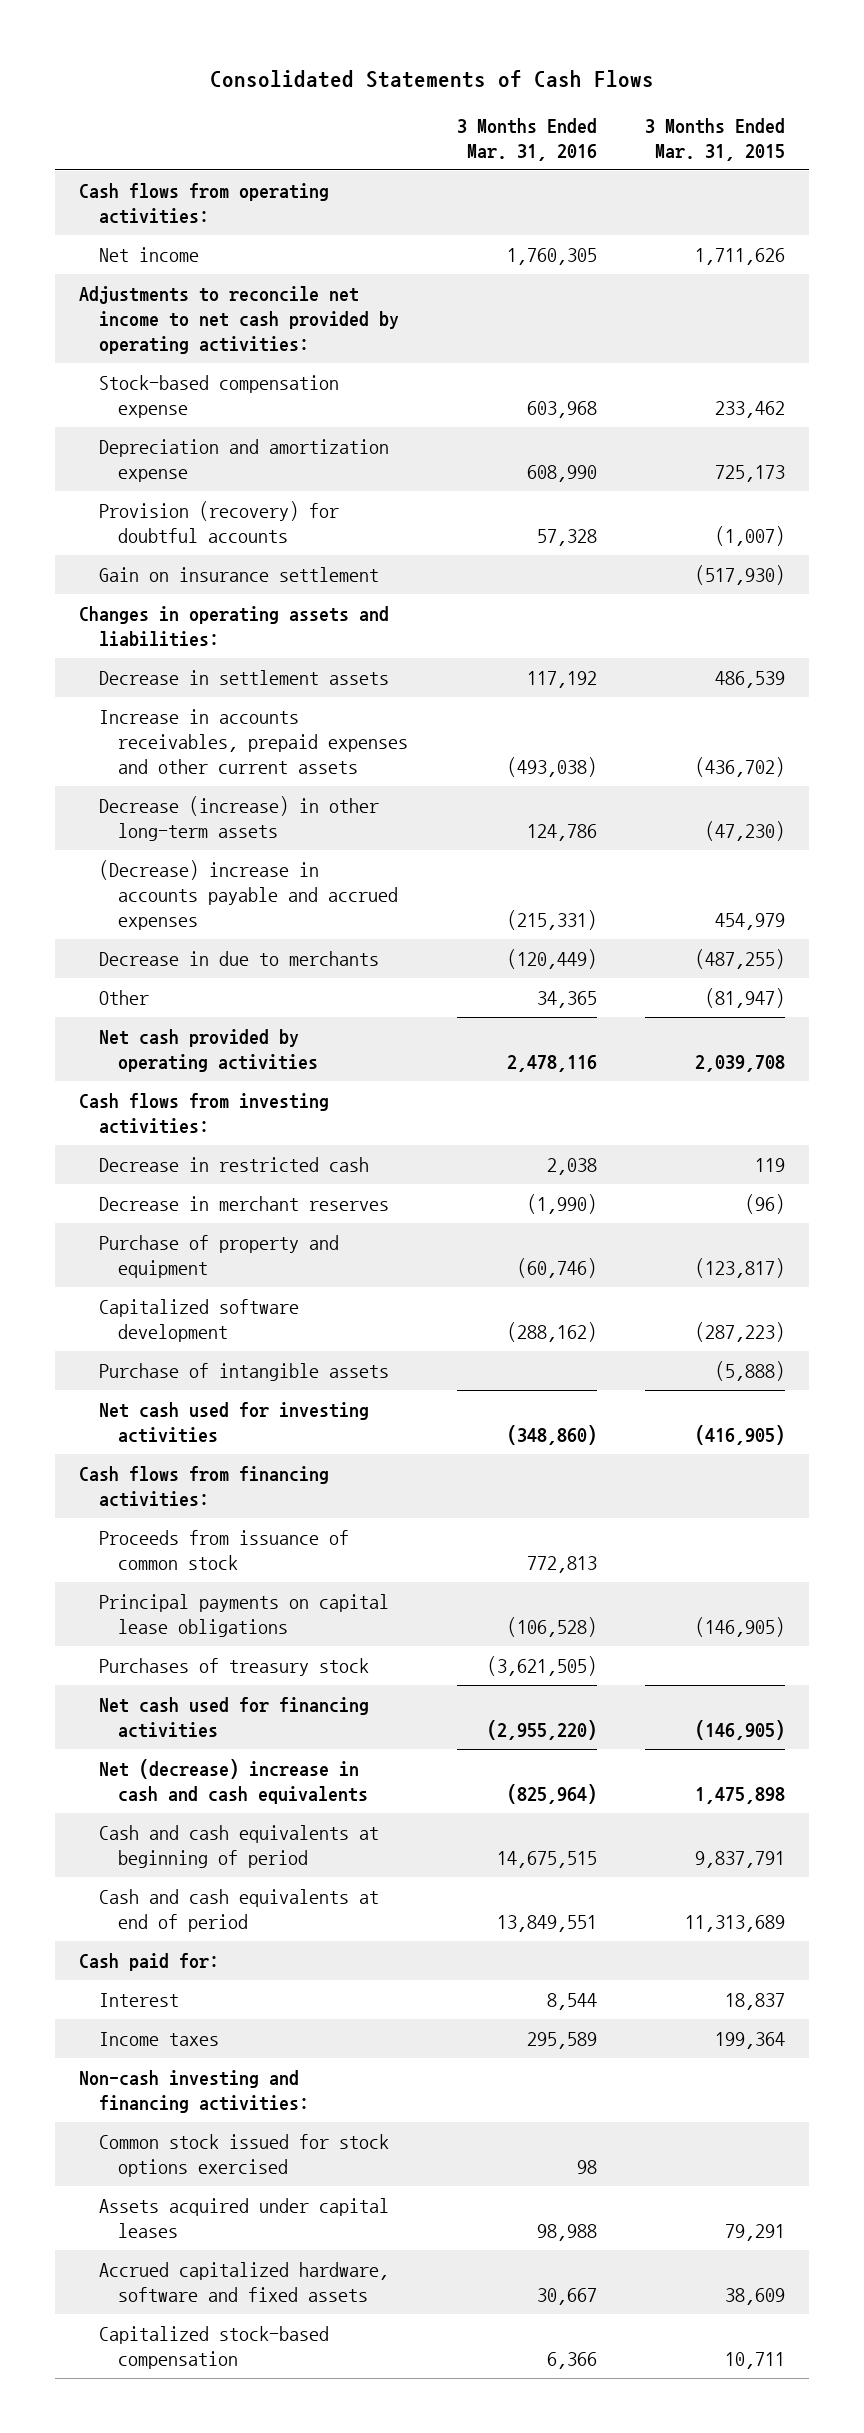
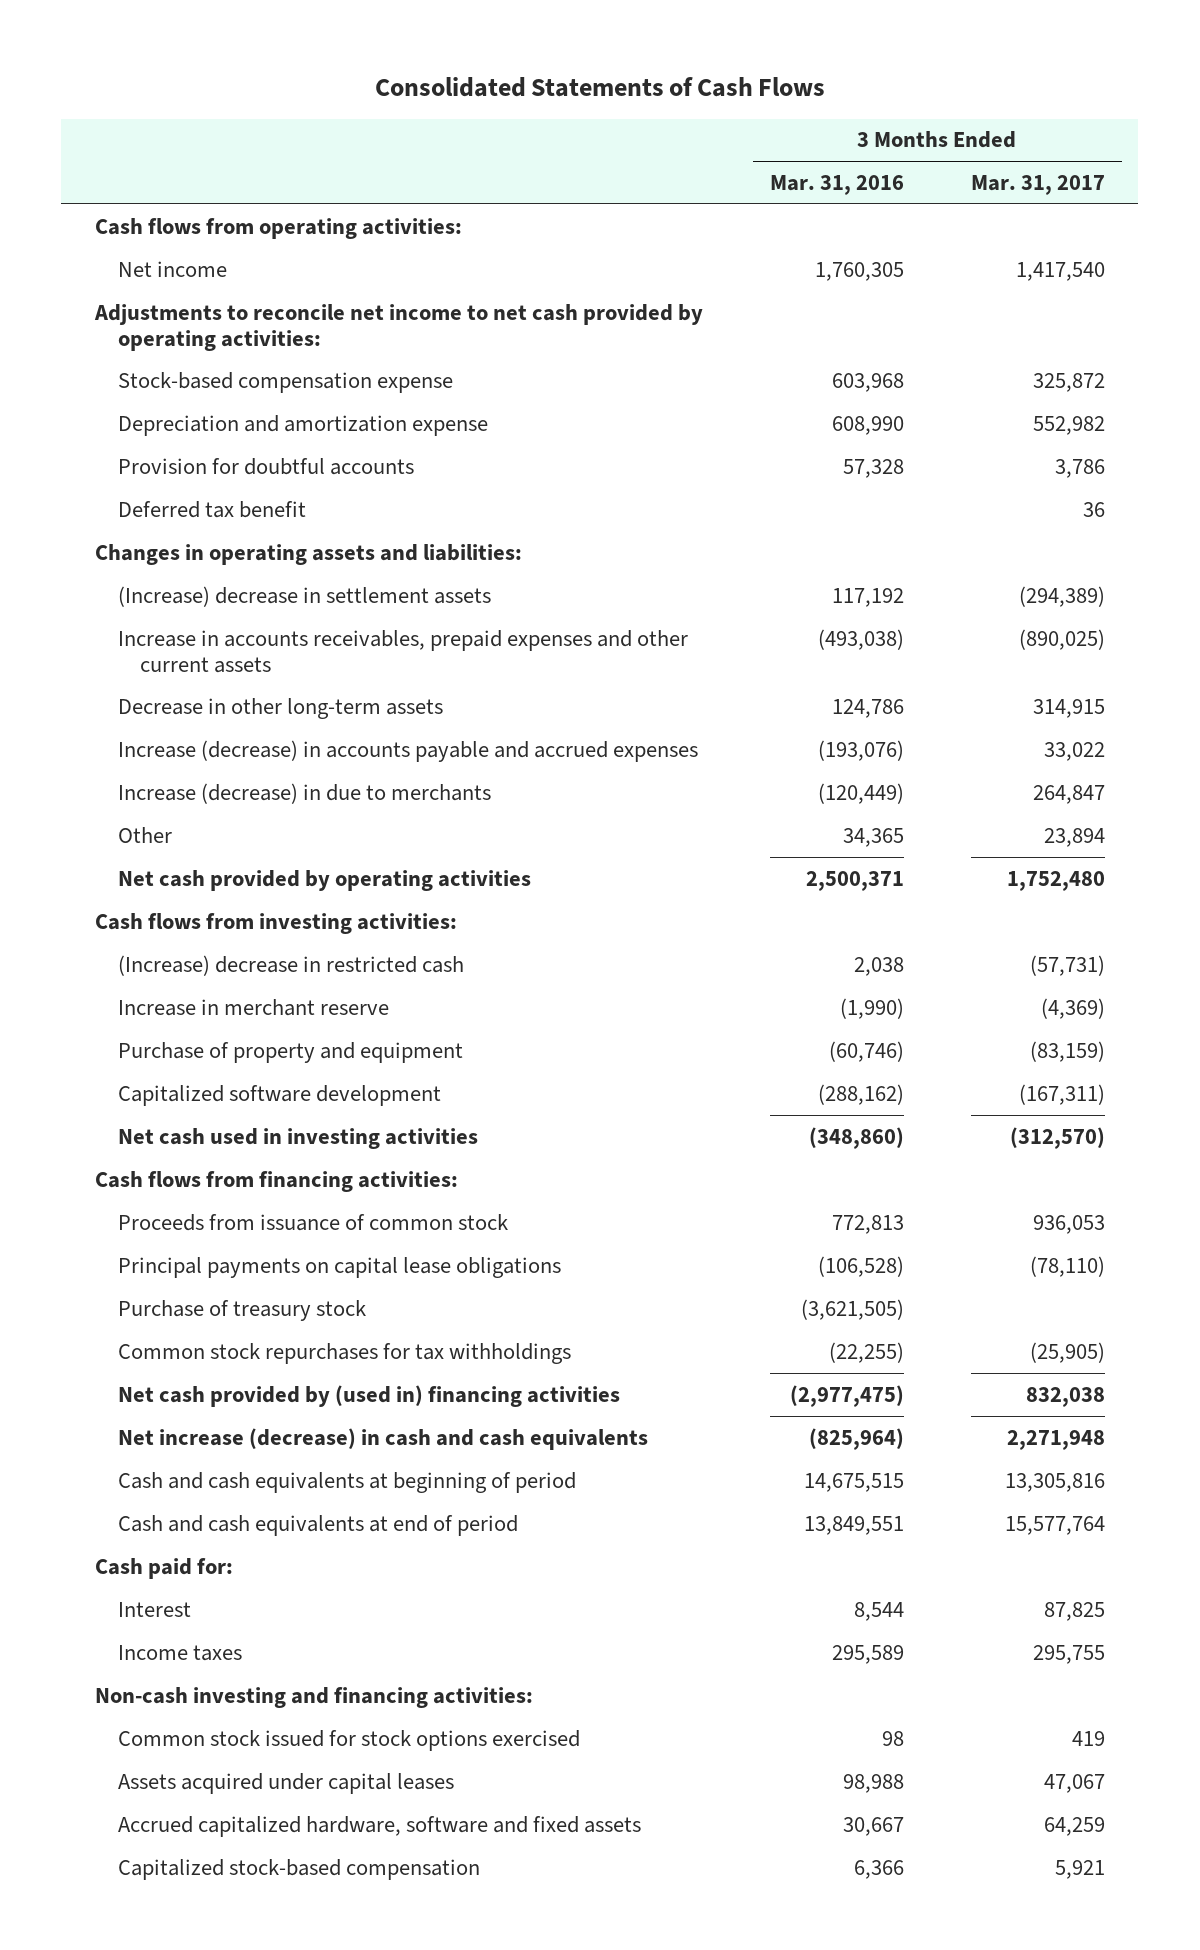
- | 3 Months Ended Mar. 31, 2016 | 3 Months Ended Mar. 31, 2015
+ | 3 Months Ended Mar. 31, 2016 | 3 Months Ended Mar. 31, 2017
- Provision (recovery) for doubtful accounts | 57,328 | (1,007)
- Gain on insurance settlement | | (517,930)
+ Provision for doubtful accounts | 57,328 | 3,786
+ Deferred tax benefit | | 36
- Decrease in settlement assets | 117,192 | 486,539
+ (Increase) decrease in settlement assets | 117,192 | (294,389)
- Decrease (increase) in other long-term assets | 124,786 | (47,230)
- (Decrease) increase in accounts payable and accrued expenses | (215,331) | 454,979
- Decrease in due to merchants | (120,449) | (487,255)
+ Decrease in other long-term assets | 124,786 | 314,915
+ Increase (decrease) in accounts payable and accrued expenses | (193,076) | 33,022
+ Increase (decrease) in due to merchants | (120,449) | 264,847
- Net cash provided by operating activities | 2,478,116 | 2,039,708
+ Net cash provided by operating activities | 2,500,371 | 1,752,480
- Decrease in restricted cash | 2,038 | 119
- Decrease in merchant reserves | (1,990) | (96)
+ (Increase) decrease in restricted cash | 2,038 | (57,731)
+ Increase in merchant reserve | (1,990) | (4,369)
- Purchase of intangible assets | | (5,888)
- Net cash used for investing activities | (348,860) | (416,905)
+ Net cash used in investing activities | (348,860) | (312,570)
- Purchases of treasury stock | (3,621,505) |
- Net cash used for financing activities | (2,955,220) | (146,905)
- Net (decrease) increase in cash and cash equivalents | (825,964) | 1,475,898
+ Purchase of treasury stock | (3,621,505) |
+ Common stock repurchases for tax withholdings | (22,255) | (25,905)
+ Net cash provided by (used in) financing activities | (2,977,475) | 832,038
+ Net increase (decrease) in cash and cash equivalents | (825,964) | 2,271,948

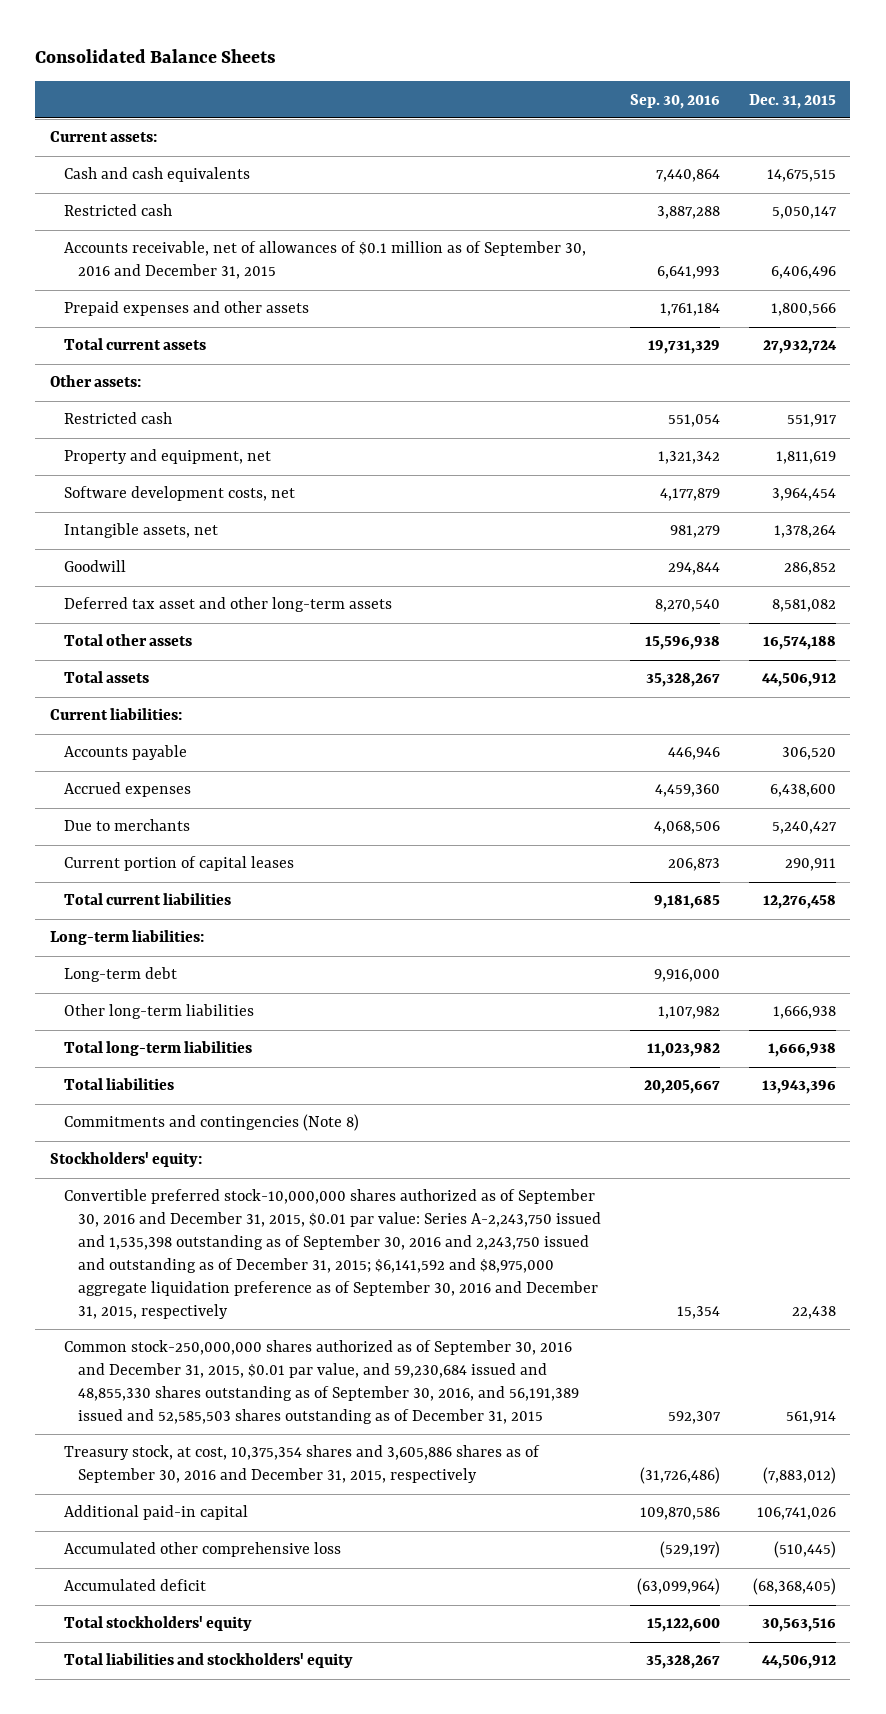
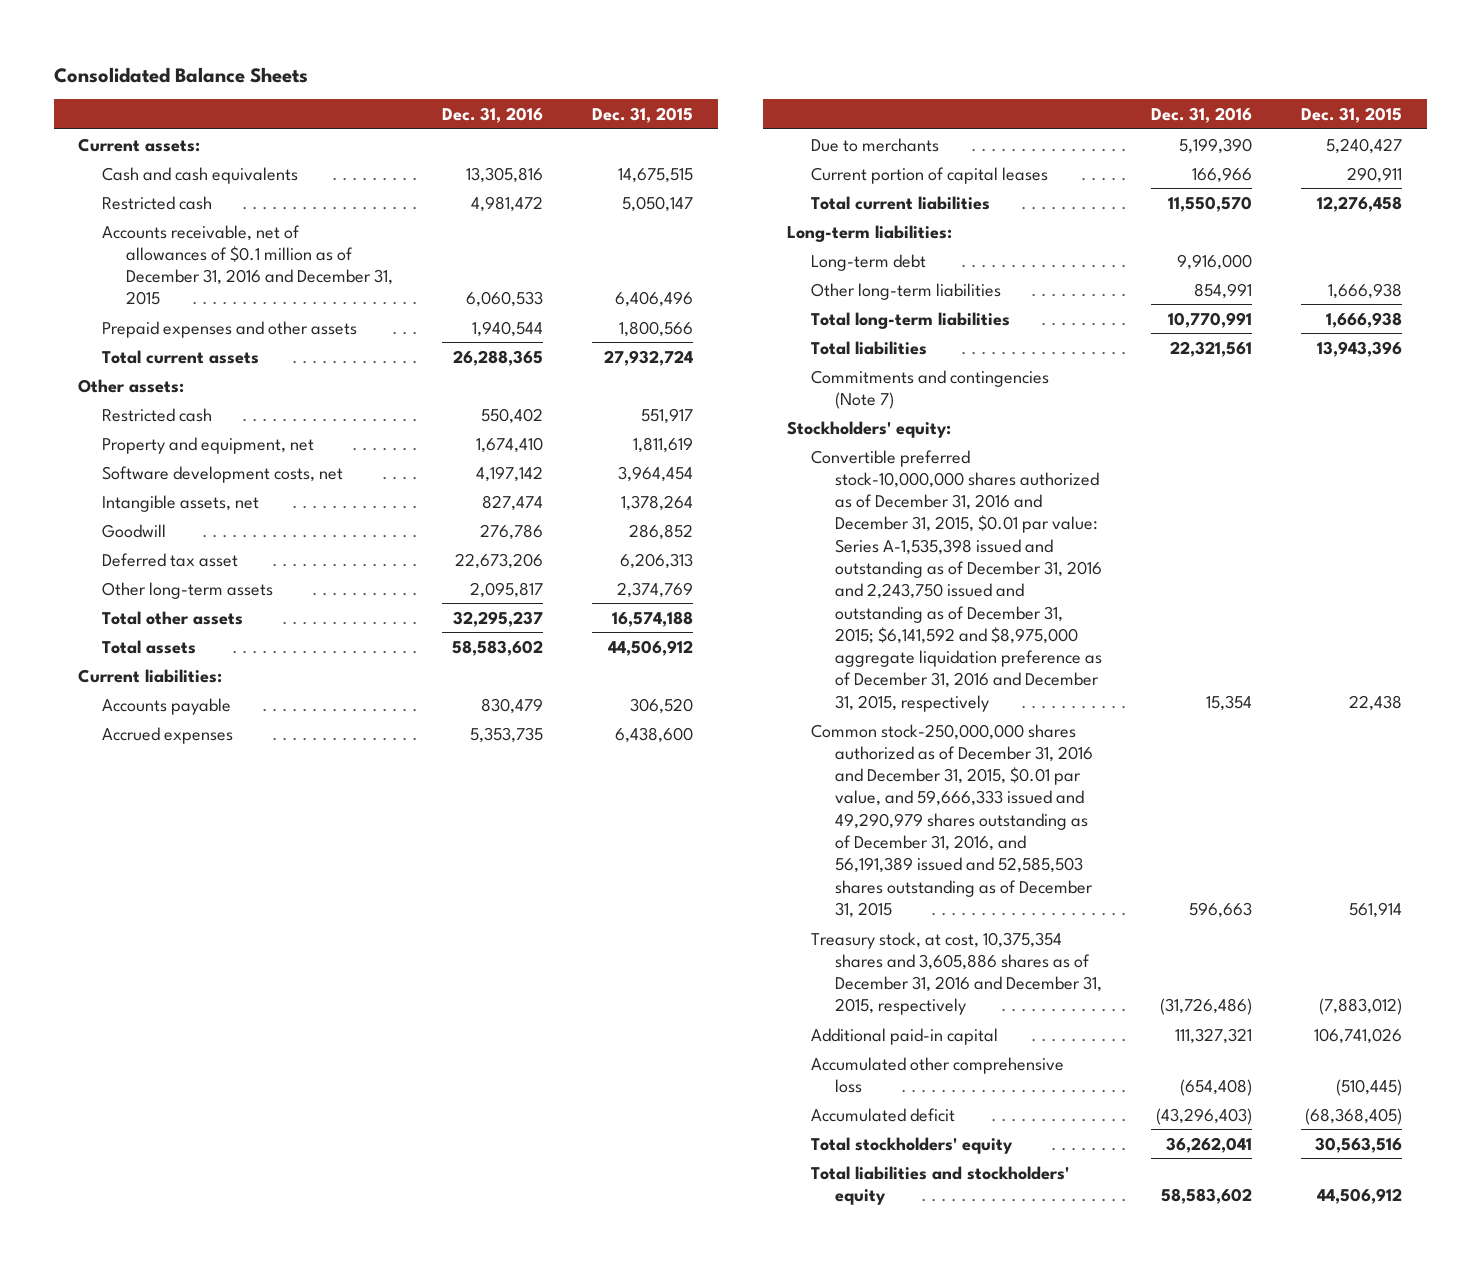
- | Sep. 30, 2016 | Dec. 31, 2015
+ | Dec. 31, 2016 | Dec. 31, 2015
- Accounts receivable, net of allowances of $0.1 million as of September 30, 2016 and December 31, 2015 | 6,641,993 | 6,406,496
+ Accounts receivable, net of allowances of $0.1 million as of December 31, 2016 and December 31, 2015 | 6,060,533 | 6,406,496
- Deferred tax asset and other long-term assets | 8,270,540 | 8,581,082
+ Deferred tax asset | 22,673,206 | 6,206,313
+ Other long-term assets | 2,095,817 | 2,374,769
- Commitments and contingencies (Note 8)
+ Commitments and contingencies (Note 7)
- Convertible preferred stock-10,000,000 shares authorized as of September 30, 2016 and December 31, 2015, $0.01 par value: Series A-2,243,750 issued and 1,535,398 outstanding as of September 30, 2016 and 2,243,750 issued and outstanding as of December 31, 2015; $6,141,592 and $8,975,000 aggregate liquidation preference as of September 30, 2016 and December 31, 2015, respectively | 15,354 | 22,438
- Common stock-250,000,000 shares authorized as of September 30, 2016 and December 31, 2015, $0.01 par value, and 59,230,684 issued and 48,855,330 shares outstanding as of September 30, 2016, and 56,191,389 issued and 52,585,503 shares outstanding as of December 31, 2015 | 592,307 | 561,914
- Treasury stock, at cost, 10,375,354 shares and 3,605,886 shares as of September 30, 2016 and December 31, 2015, respectively | (31,726,486) | (7,883,012)
+ Convertible preferred stock-10,000,000 shares authorized as of December 31, 2016 and December 31, 2015, $0.01 par value: Series A-1,535,398 issued and outstanding as of December 31, 2016 and 2,243,750 issued and outstanding as of December 31, 2015; $6,141,592 and $8,975,000 aggregate liquidation preference as of December 31, 2016 and December 31, 2015, respectively | 15,354 | 22,438
+ Common stock-250,000,000 shares authorized as of December 31, 2016 and December 31, 2015, $0.01 par value, and 59,666,333 issued and 49,290,979 shares outstanding as of December 31, 2016, and 56,191,389 issued and 52,585,503 shares outstanding as of December 31, 2015 | 596,663 | 561,914
+ Treasury stock, at cost, 10,375,354 shares and 3,605,886 shares as of December 31, 2016 and December 31, 2015, respectively | (31,726,486) | (7,883,012)

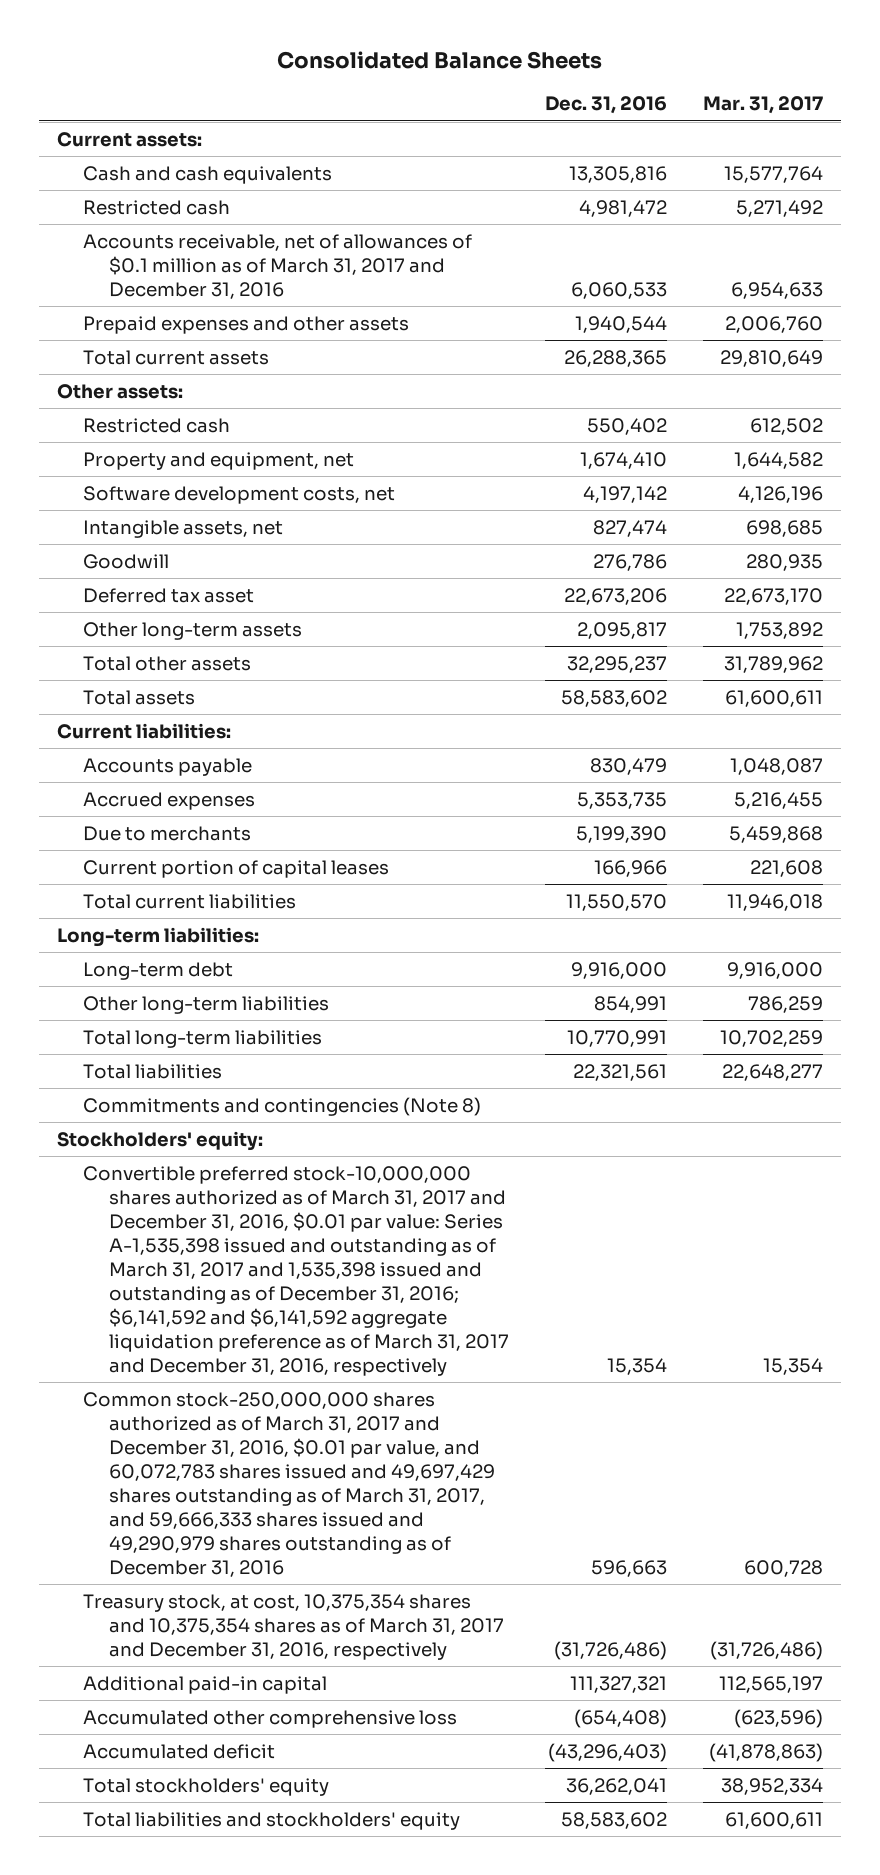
- | Dec. 31, 2016 | Dec. 31, 2015
+ | Dec. 31, 2016 | Mar. 31, 2017
- Accounts receivable, net of allowances of $0.1 million as of December 31, 2016 and December 31, 2015 | 6,060,533 | 6,406,496
+ Accounts receivable, net of allowances of $0.1 million as of March 31, 2017 and December 31, 2016 | 6,060,533 | 6,954,633
- Commitments and contingencies (Note 7)
+ Commitments and contingencies (Note 8)
- Convertible preferred stock-10,000,000 shares authorized as of December 31, 2016 and December 31, 2015, $0.01 par value: Series A-1,535,398 issued and outstanding as of December 31, 2016 and 2,243,750 issued and outstanding as of December 31, 2015; $6,141,592 and $8,975,000 aggregate liquidation preference as of December 31, 2016 and December 31, 2015, respectively | 15,354 | 22,438
- Common stock-250,000,000 shares authorized as of December 31, 2016 and December 31, 2015, $0.01 par value, and 59,666,333 issued and 49,290,979 shares outstanding as of December 31, 2016, and 56,191,389 issued and 52,585,503 shares outstanding as of December 31, 2015 | 596,663 | 561,914
- Treasury stock, at cost, 10,375,354 shares and 3,605,886 shares as of December 31, 2016 and December 31, 2015, respectively | (31,726,486) | (7,883,012)
+ Convertible preferred stock-10,000,000 shares authorized as of March 31, 2017 and December 31, 2016, $0.01 par value: Series A-1,535,398 issued and outstanding as of March 31, 2017 and 1,535,398 issued and outstanding as of December 31, 2016; $6,141,592 and $6,141,592 aggregate liquidation preference as of March 31, 2017 and December 31, 2016, respectively | 15,354 | 15,354
+ Common stock-250,000,000 shares authorized as of March 31, 2017 and December 31, 2016, $0.01 par value, and 60,072,783 shares issued and 49,697,429 shares outstanding as of March 31, 2017, and 59,666,333 shares issued and 49,290,979 shares outstanding as of December 31, 2016 | 596,663 | 600,728
+ Treasury stock, at cost, 10,375,354 shares and 10,375,354 shares as of March 31, 2017 and December 31, 2016, respectively | (31,726,486) | (31,726,486)

